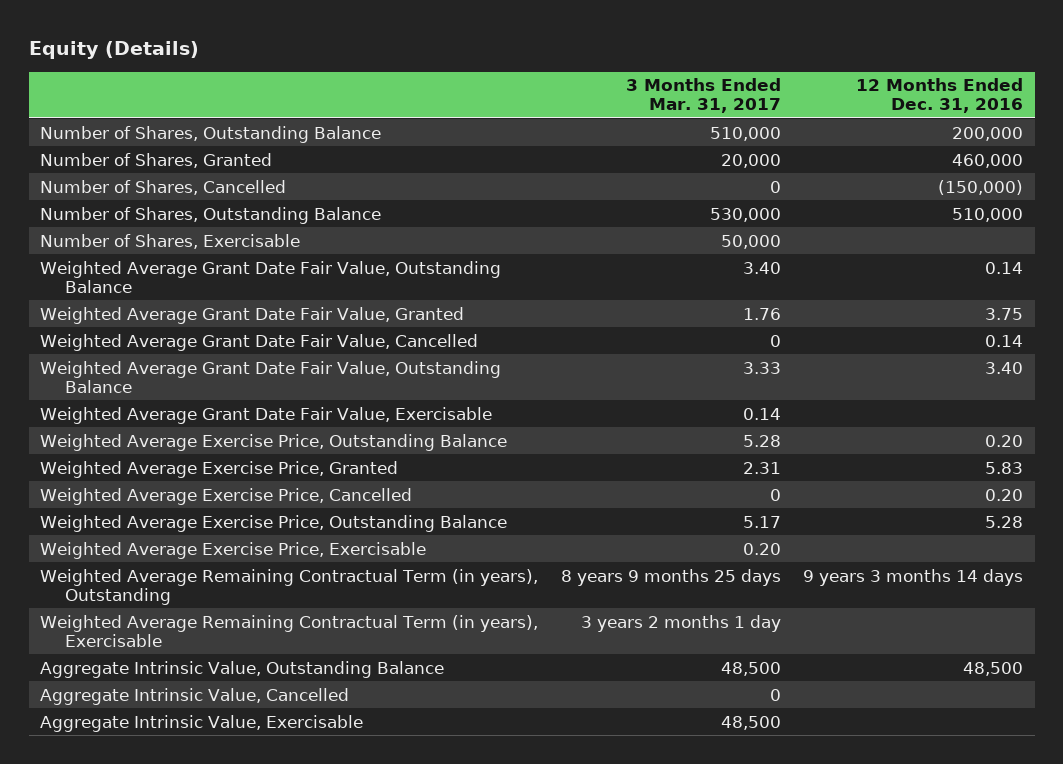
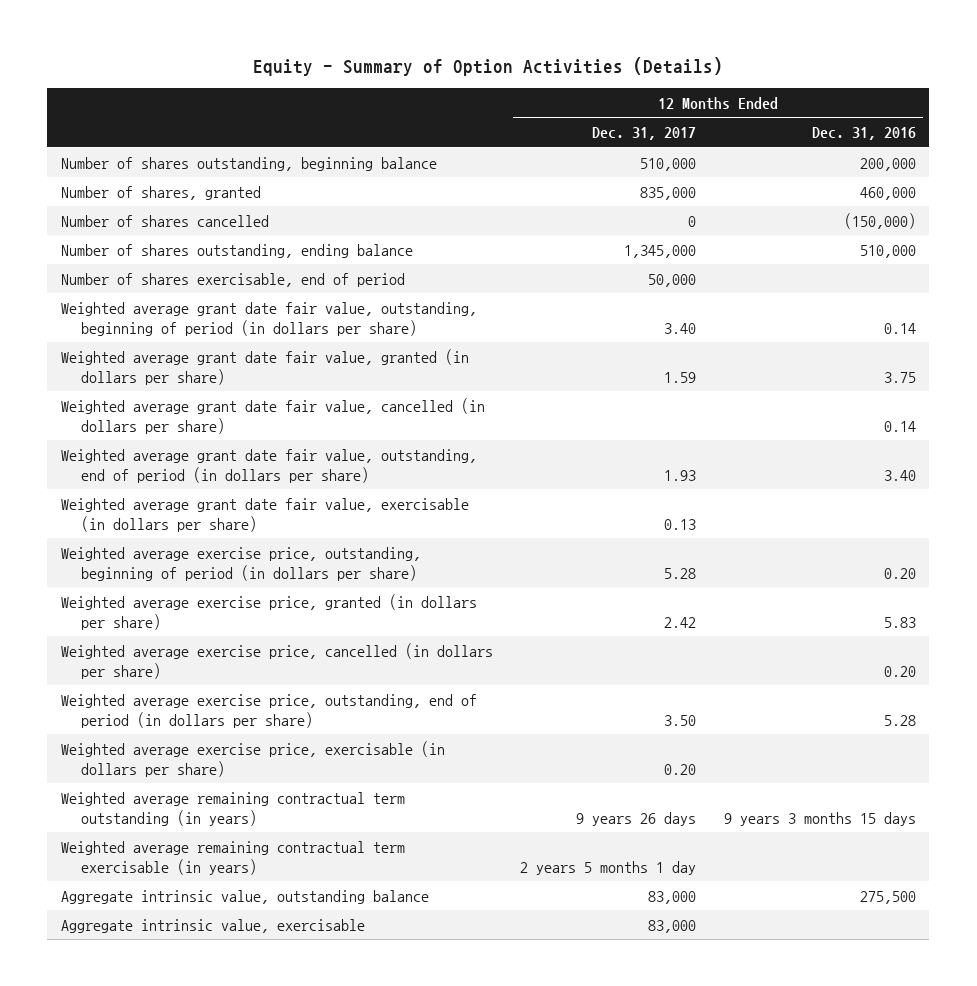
- Equity (Details)
+ Equity - Summary of Option Activities (Details)
- | 3 Months Ended Mar. 31, 2017 | 12 Months Ended Dec. 31, 2016
+ | 12 Months Ended Dec. 31, 2017 | 12 Months Ended Dec. 31, 2016
- Number of Shares, Outstanding Balance | 510,000 | 200,000
- Number of Shares, Granted | 20,000 | 460,000
- Number of Shares, Cancelled | 0 | (150,000)
- Number of Shares, Outstanding Balance | 530,000 | 510,000
- Number of Shares, Exercisable | 50,000 |
- Weighted Average Grant Date Fair Value, Outstanding Balance | 3.40 | 0.14
- Weighted Average Grant Date Fair Value, Granted | 1.76 | 3.75
- Weighted Average Grant Date Fair Value, Cancelled | 0 | 0.14
- Weighted Average Grant Date Fair Value, Outstanding Balance | 3.33 | 3.40
- Weighted Average Grant Date Fair Value, Exercisable | 0.14 |
- Weighted Average Exercise Price, Outstanding Balance | 5.28 | 0.20
- Weighted Average Exercise Price, Granted | 2.31 | 5.83
- Weighted Average Exercise Price, Cancelled | 0 | 0.20
- Weighted Average Exercise Price, Outstanding Balance | 5.17 | 5.28
- Weighted Average Exercise Price, Exercisable | 0.20 |
- Weighted Average Remaining Contractual Term (in years), Outstanding | 8 years 9 months 25 days | 9 years 3 months 14 days
- Weighted Average Remaining Contractual Term (in years), Exercisable | 3 years 2 months 1 day |
- Aggregate Intrinsic Value, Outstanding Balance | 48,500 | 48,500
- Aggregate Intrinsic Value, Cancelled | 0 |
- Aggregate Intrinsic Value, Exercisable | 48,500 |
+ Number of shares outstanding, beginning balance | 510,000 | 200,000
+ Number of shares, granted | 835,000 | 460,000
+ Number of shares cancelled | 0 | (150,000)
+ Number of shares outstanding, ending balance | 1,345,000 | 510,000
+ Number of shares exercisable, end of period | 50,000 |
+ Weighted average grant date fair value, outstanding, beginning of period (in dollars per share) | 3.40 | 0.14
+ Weighted average grant date fair value, granted (in dollars per share) | 1.59 | 3.75
+ Weighted average grant date fair value, cancelled (in dollars per share) | | 0.14
+ Weighted average grant date fair value, outstanding, end of period (in dollars per share) | 1.93 | 3.40
+ Weighted average grant date fair value, exercisable (in dollars per share) | 0.13 |
+ Weighted average exercise price, outstanding, beginning of period (in dollars per share) | 5.28 | 0.20
+ Weighted average exercise price, granted (in dollars per share) | 2.42 | 5.83
+ Weighted average exercise price, cancelled (in dollars per share) | | 0.20
+ Weighted average exercise price, outstanding, end of period (in dollars per share) | 3.50 | 5.28
+ Weighted average exercise price, exercisable (in dollars per share) | 0.20 |
+ Weighted average remaining contractual term outstanding (in years) | 9 years 26 days | 9 years 3 months 15 days
+ Weighted average remaining contractual term exercisable (in years) | 2 years 5 months 1 day |
+ Aggregate intrinsic value, outstanding balance | 83,000 | 275,500
+ Aggregate intrinsic value, exercisable | 83,000 |

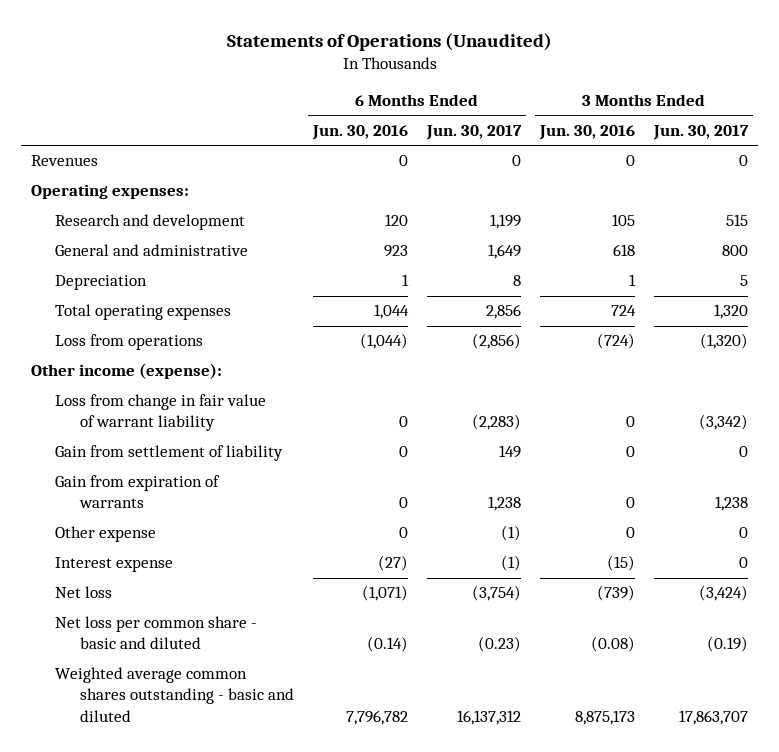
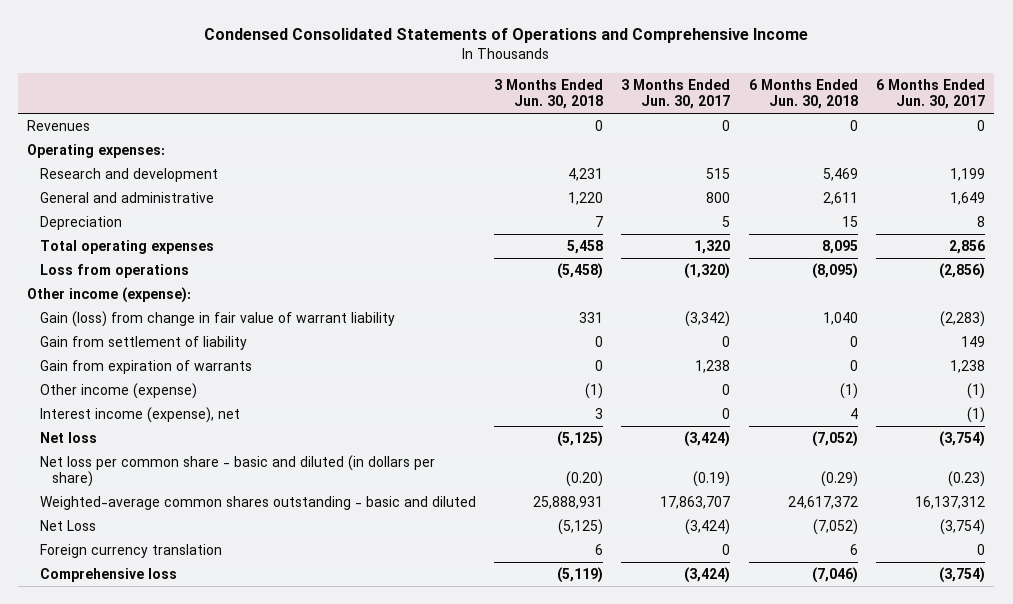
- Statements of Operations (Unaudited)
+ Condensed Consolidated Statements of Operations and Comprehensive Income
- | 6 Months Ended Jun. 30, 2016 | 6 Months Ended Jun. 30, 2017 | 3 Months Ended Jun. 30, 2016 | 3 Months Ended Jun. 30, 2017
+ | 3 Months Ended Jun. 30, 2018 | 3 Months Ended Jun. 30, 2017 | 6 Months Ended Jun. 30, 2018 | 6 Months Ended Jun. 30, 2017
- Loss from change in fair value of warrant liability | 0 | (2,283) | 0 | (3,342)
+ Gain (loss) from change in fair value of warrant liability | 331 | (3,342) | 1,040 | (2,283)
- Other expense | 0 | (1) | 0 | 0
- Interest expense | (27) | (1) | (15) | 0
+ Other income (expense) | (1) | 0 | (1) | (1)
+ Interest income (expense), net | 3 | 0 | 4 | (1)
- Net loss per common share - basic and diluted | (0.14) | (0.23) | (0.08) | (0.19)
- Weighted average common shares outstanding - basic and diluted | 7,796,782 | 16,137,312 | 8,875,173 | 17,863,707
+ Net loss per common share - basic and diluted (in dollars per share) | (0.20) | (0.19) | (0.29) | (0.23)
+ Weighted-average common shares outstanding - basic and diluted | 25,888,931 | 17,863,707 | 24,617,372 | 16,137,312
+ Net Loss | (5,125) | (3,424) | (7,052) | (3,754)
+ Foreign currency translation | 6 | 0 | 6 | 0
+ Comprehensive loss | (5,119) | (3,424) | (7,046) | (3,754)

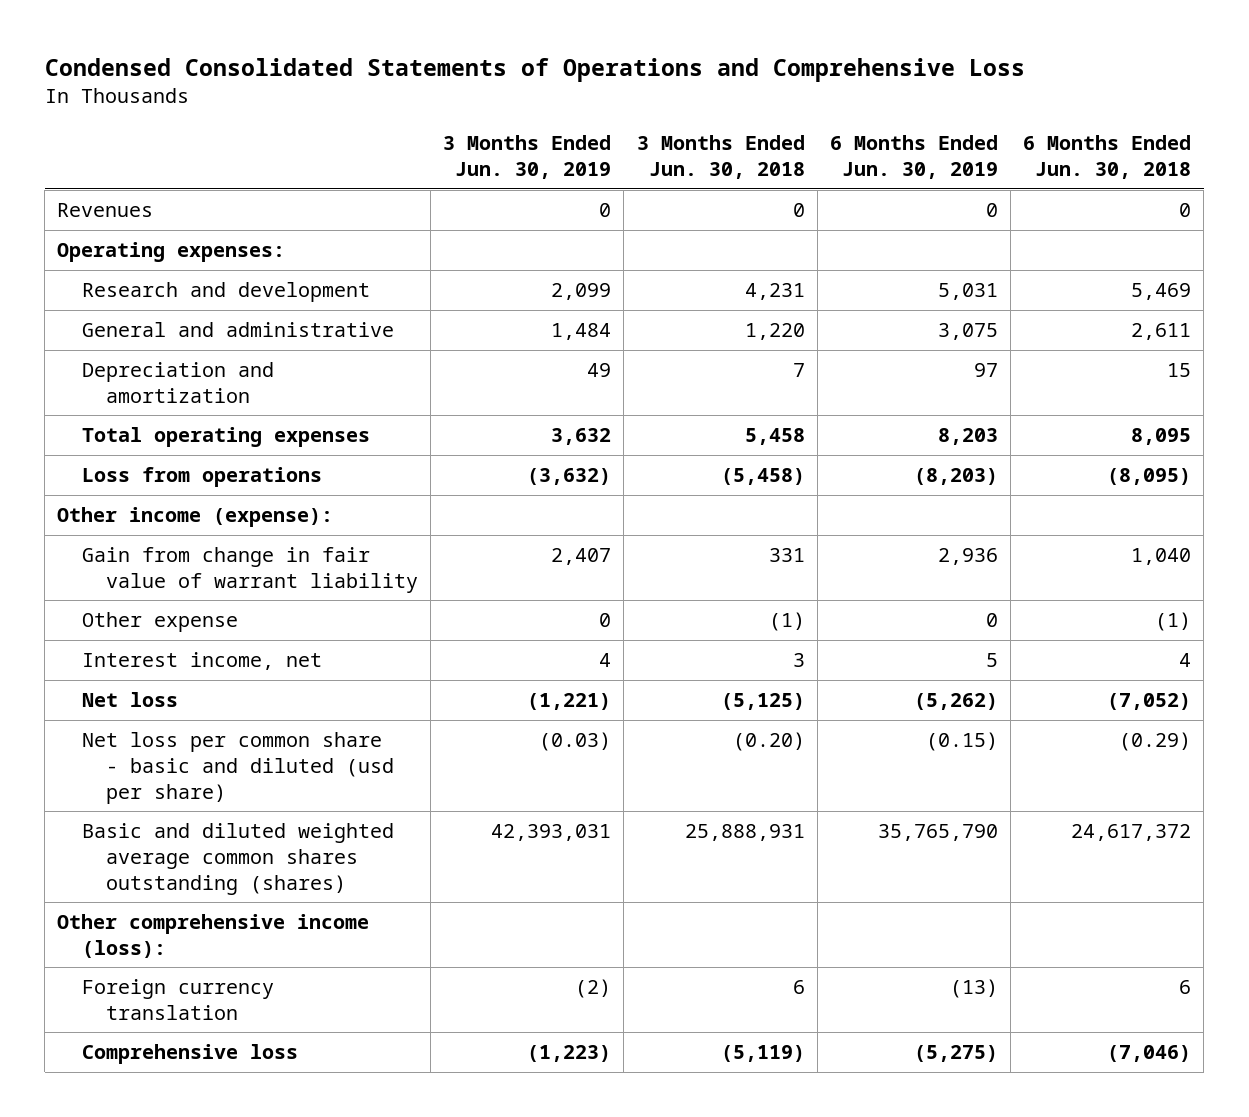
- Condensed Consolidated Statements of Operations and Comprehensive Income
+ Condensed Consolidated Statements of Operations and Comprehensive Loss
- | 3 Months Ended Jun. 30, 2018 | 3 Months Ended Jun. 30, 2017 | 6 Months Ended Jun. 30, 2018 | 6 Months Ended Jun. 30, 2017
+ | 3 Months Ended Jun. 30, 2019 | 3 Months Ended Jun. 30, 2018 | 6 Months Ended Jun. 30, 2019 | 6 Months Ended Jun. 30, 2018
- Depreciation | 7 | 5 | 15 | 8
+ Depreciation and amortization | 49 | 7 | 97 | 15
- Gain (loss) from change in fair value of warrant liability | 331 | (3,342) | 1,040 | (2,283)
- Gain from settlement of liability | 0 | 0 | 0 | 149
- Gain from expiration of warrants | 0 | 1,238 | 0 | 1,238
- Other income (expense) | (1) | 0 | (1) | (1)
- Interest income (expense), net | 3 | 0 | 4 | (1)
+ Gain from change in fair value of warrant liability | 2,407 | 331 | 2,936 | 1,040
+ Other expense | 0 | (1) | 0 | (1)
+ Interest income, net | 4 | 3 | 5 | 4
- Net loss per common share - basic and diluted (in dollars per share) | (0.20) | (0.19) | (0.29) | (0.23)
- Weighted-average common shares outstanding - basic and diluted | 25,888,931 | 17,863,707 | 24,617,372 | 16,137,312
- Net Loss | (5,125) | (3,424) | (7,052) | (3,754)
+ Net loss per common share - basic and diluted (usd per share) | (0.03) | (0.20) | (0.15) | (0.29)
+ Basic and diluted weighted average common shares outstanding (shares) | 42,393,031 | 25,888,931 | 35,765,790 | 24,617,372
+ Other comprehensive income (loss):

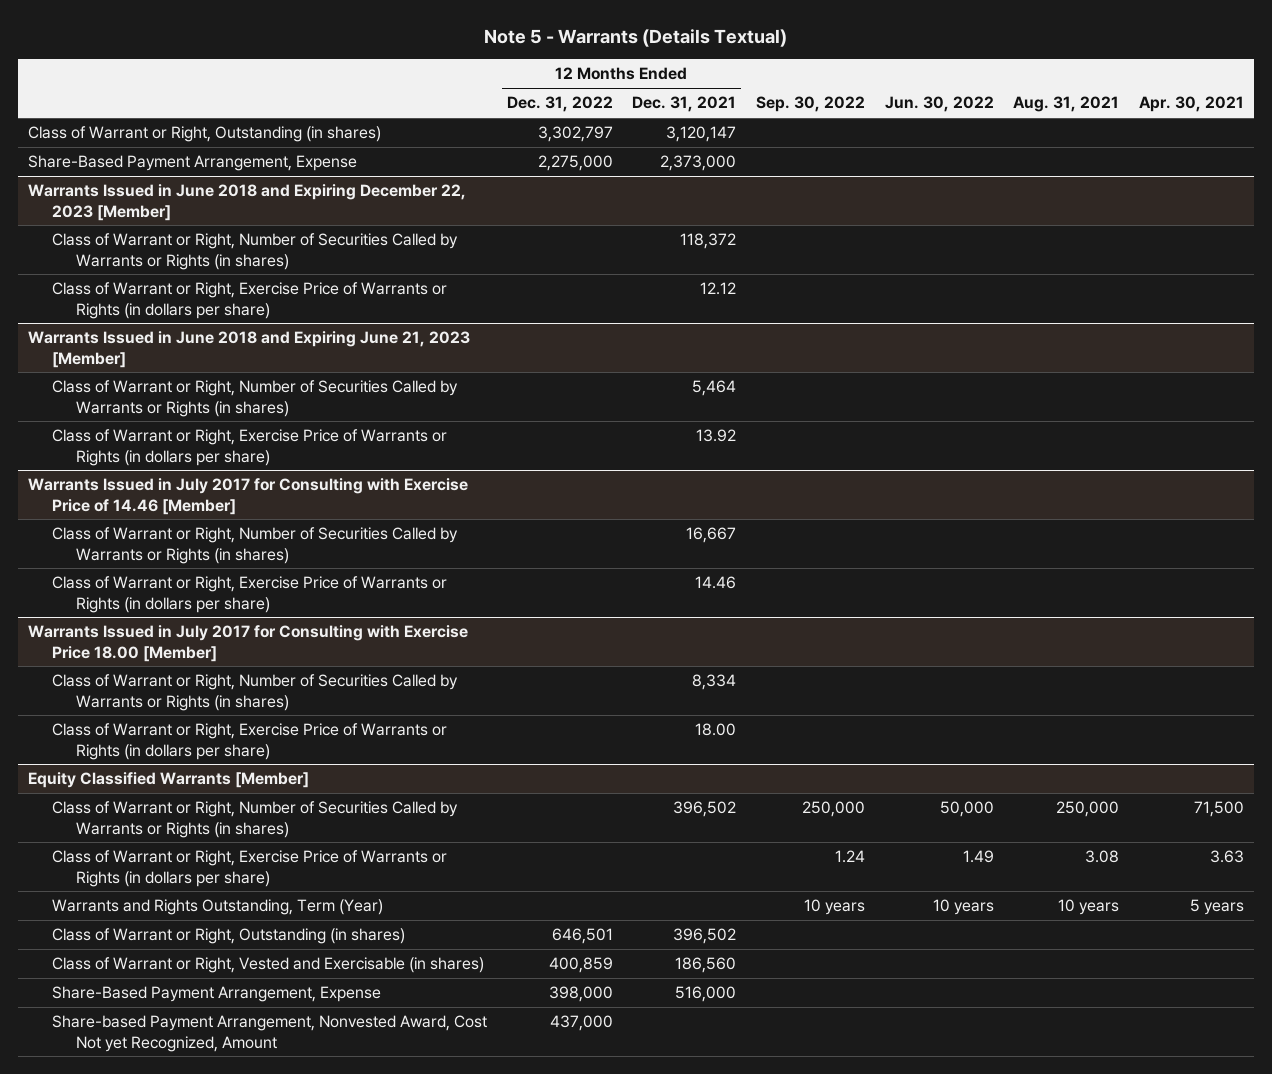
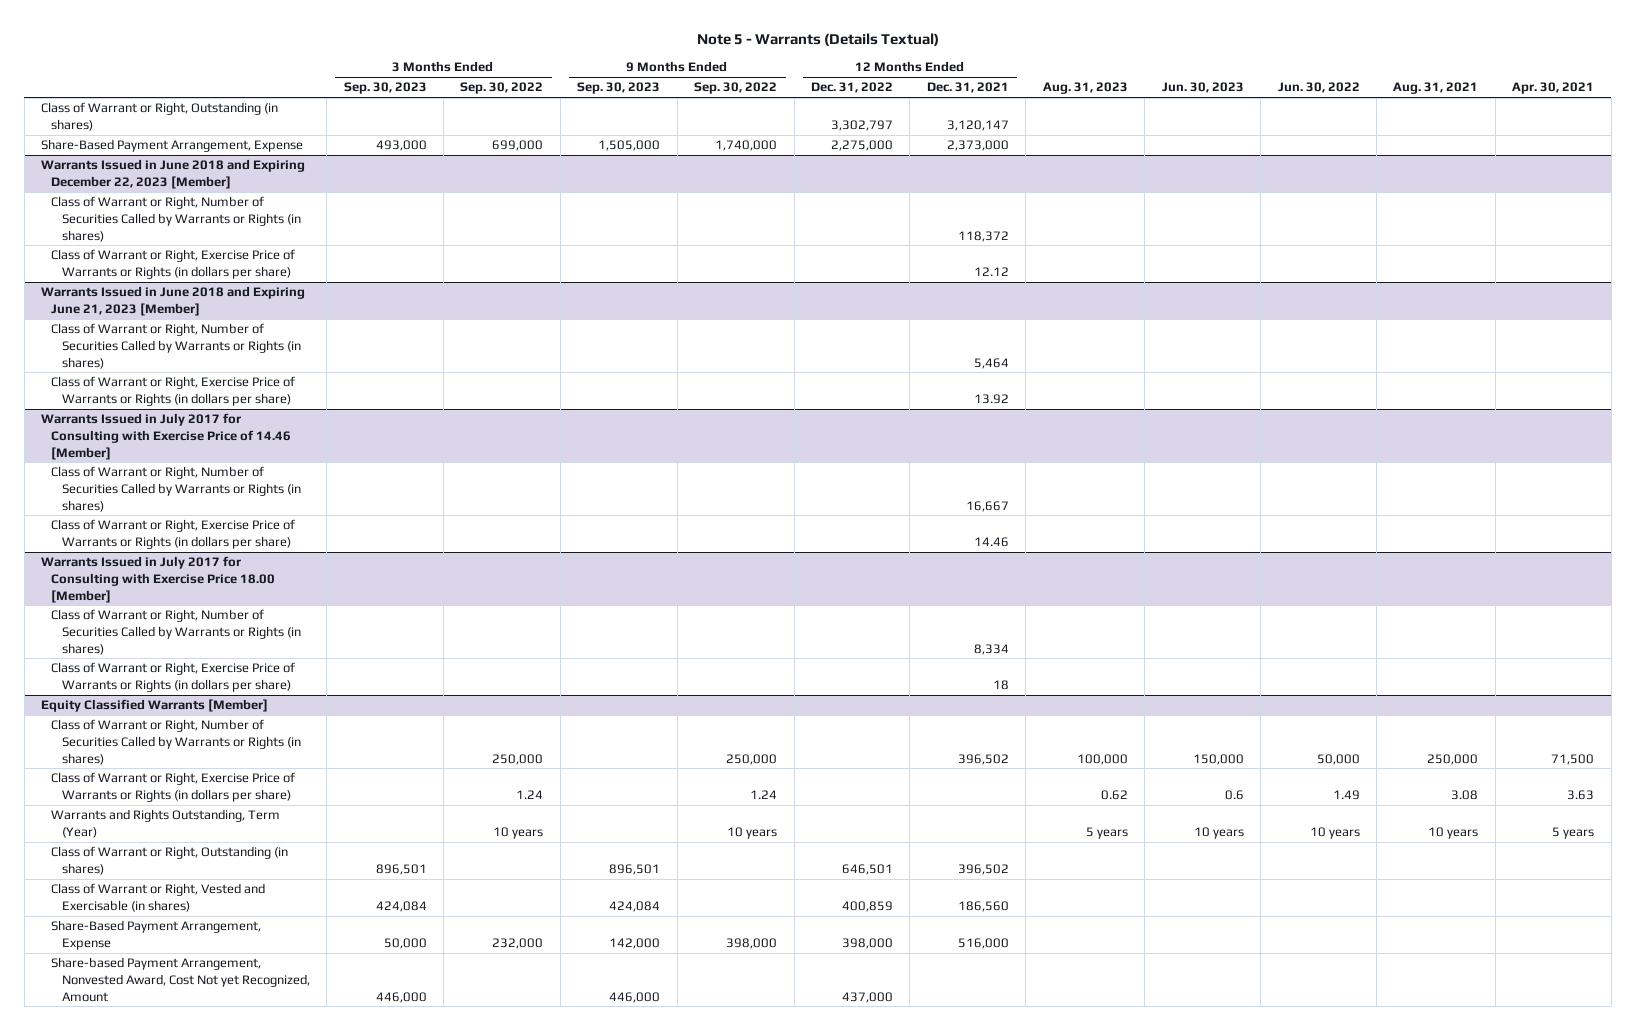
- | 12 Months Ended Dec. 31, 2022 | 12 Months Ended Dec. 31, 2021 | Sep. 30, 2022 | Jun. 30, 2022 | Aug. 31, 2021 | Apr. 30, 2021
+ | 3 Months Ended Sep. 30, 2023 | 3 Months Ended Sep. 30, 2022 | 9 Months Ended Sep. 30, 2023 | 9 Months Ended Sep. 30, 2022 | 12 Months Ended Dec. 31, 2022 | 12 Months Ended Dec. 31, 2021 | Aug. 31, 2023 | Jun. 30, 2023 | Jun. 30, 2022 | Aug. 31, 2021 | Apr. 30, 2021
@ Warrants Issued in July 2017 for Consulting with Exercise Price 18.00 [Member]
- Class of Warrant or Right, Exercise Price of Warrants or Rights (in dollars per share) | | 18.00 | | | |
+ Class of Warrant or Right, Exercise Price of Warrants or Rights (in dollars per share) | | | | | | 18 | | | | |

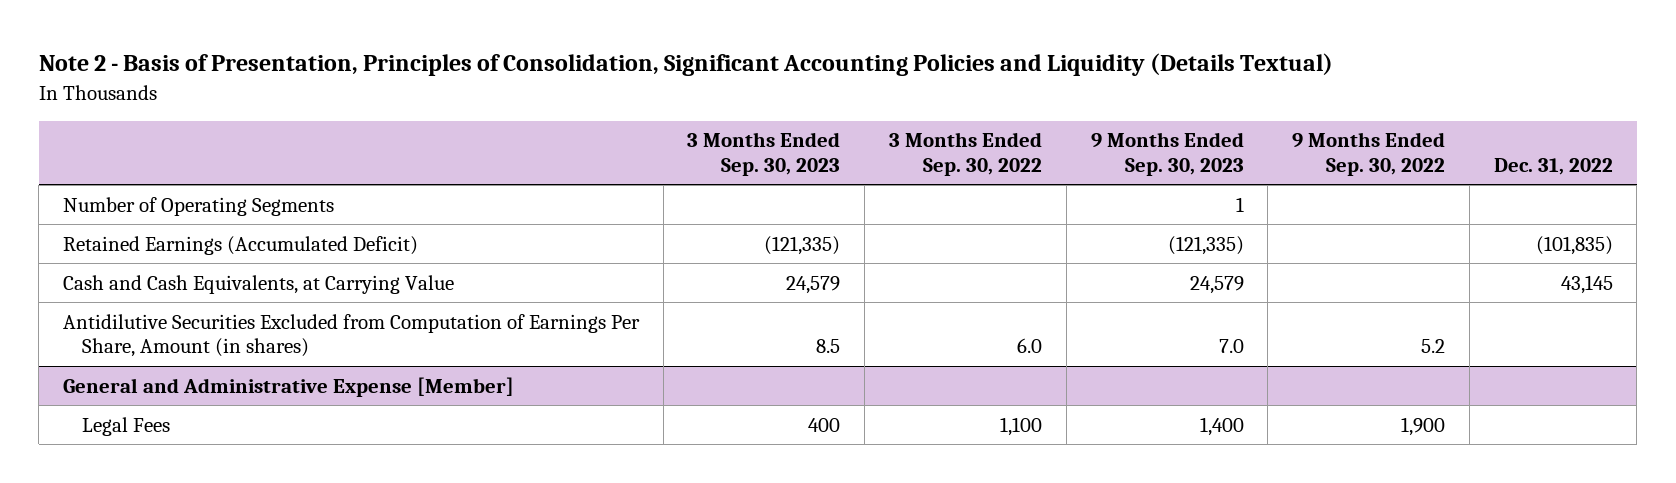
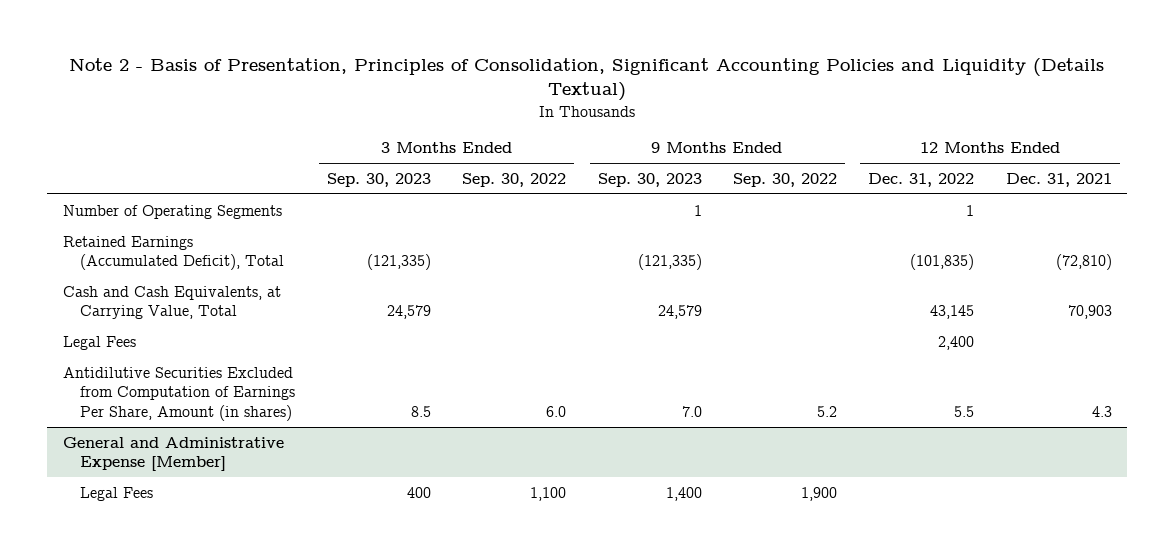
- | 3 Months Ended Sep. 30, 2023 | 3 Months Ended Sep. 30, 2022 | 9 Months Ended Sep. 30, 2023 | 9 Months Ended Sep. 30, 2022 | Dec. 31, 2022
+ | 3 Months Ended Sep. 30, 2023 | 3 Months Ended Sep. 30, 2022 | 9 Months Ended Sep. 30, 2023 | 9 Months Ended Sep. 30, 2022 | 12 Months Ended Dec. 31, 2022 | 12 Months Ended Dec. 31, 2021
- Retained Earnings (Accumulated Deficit) | (121,335) | | (121,335) | | (101,835)
- Cash and Cash Equivalents, at Carrying Value | 24,579 | | 24,579 | | 43,145
+ Retained Earnings (Accumulated Deficit), Total | (121,335) | | (121,335) | | (101,835) | (72,810)
+ Cash and Cash Equivalents, at Carrying Value, Total | 24,579 | | 24,579 | | 43,145 | 70,903
+ Legal Fees | | | | | 2,400 |

